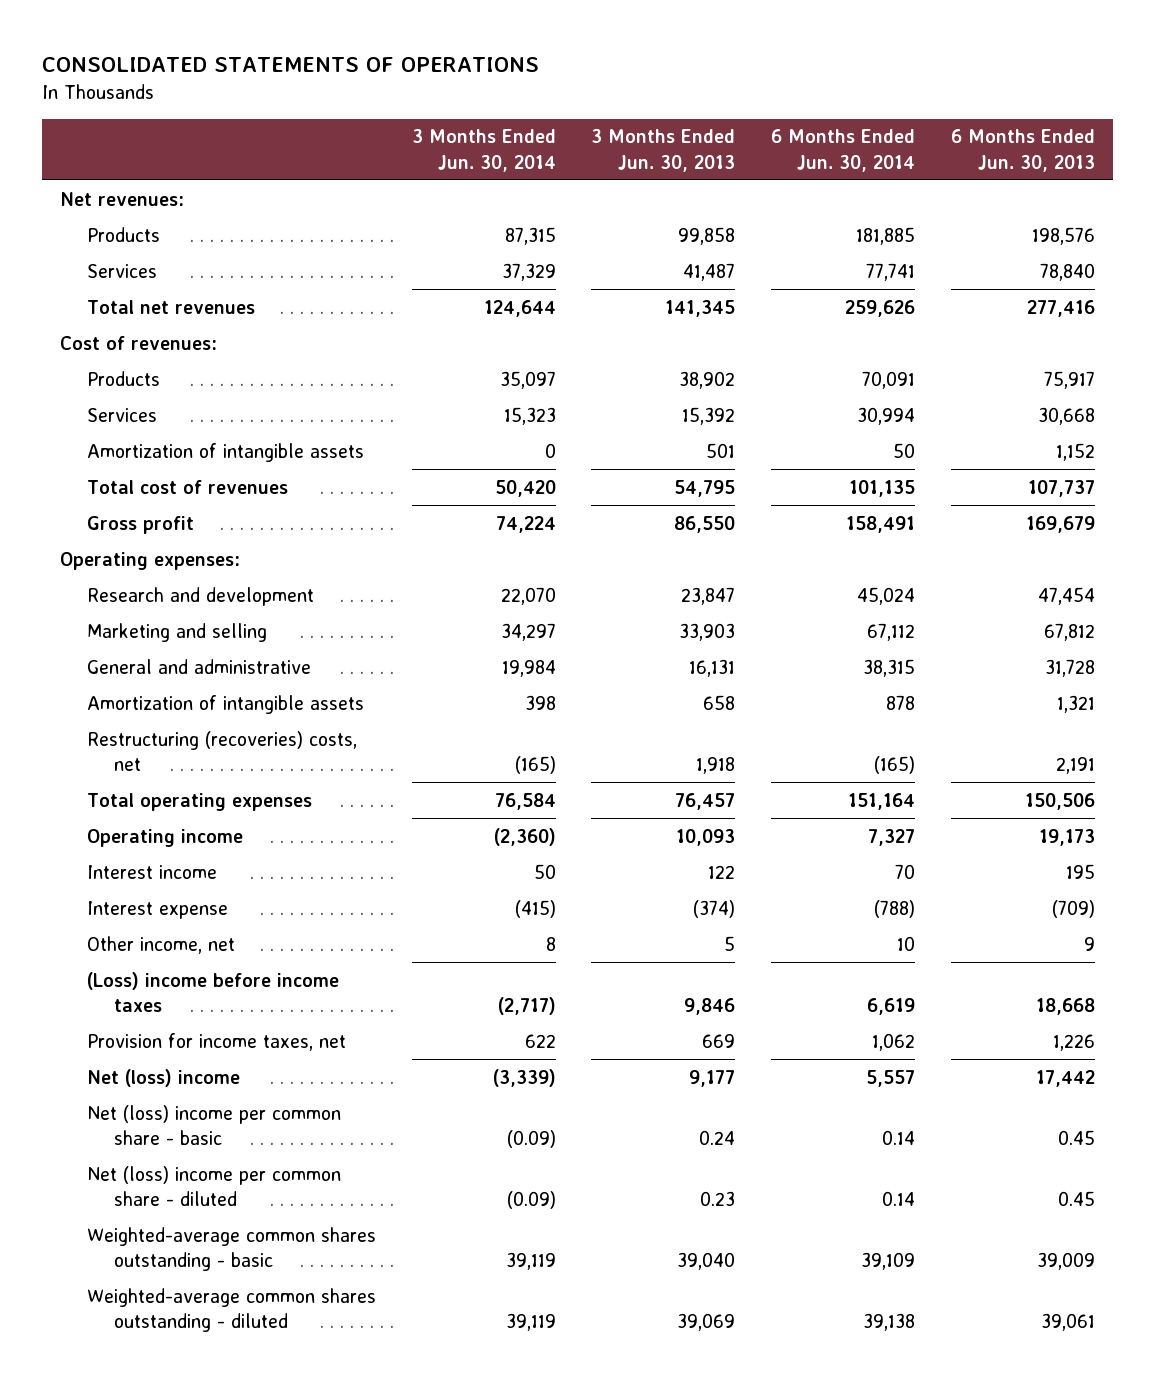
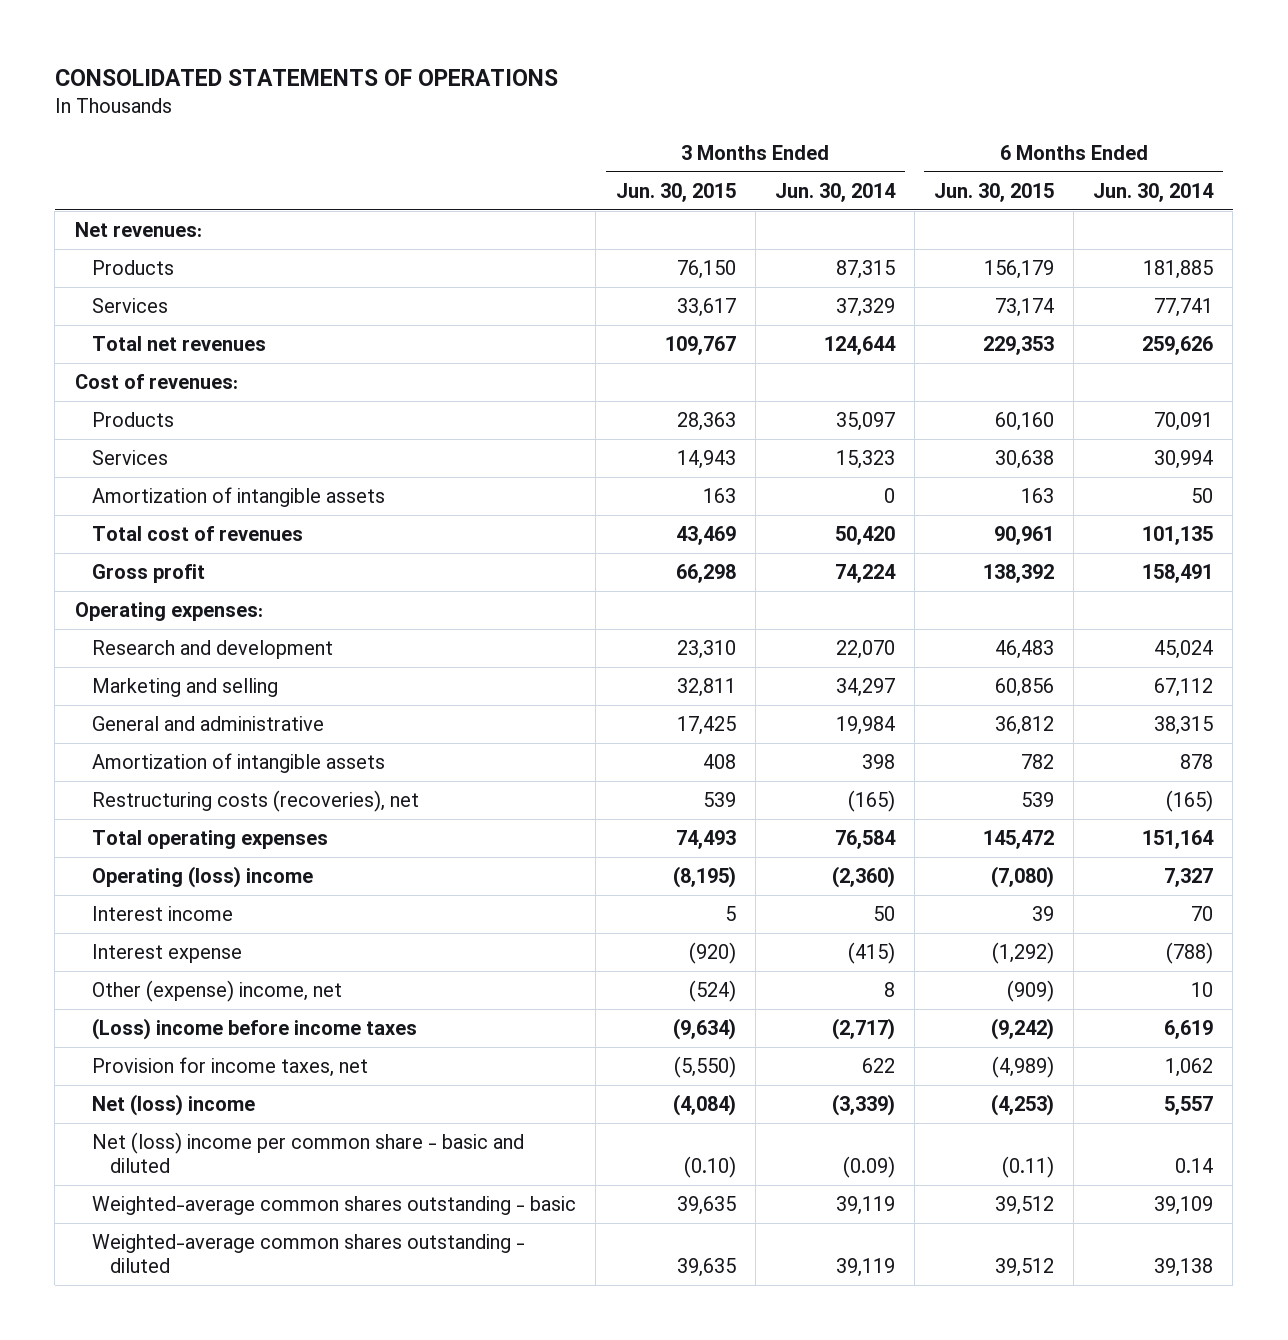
- | 3 Months Ended Jun. 30, 2014 | 3 Months Ended Jun. 30, 2013 | 6 Months Ended Jun. 30, 2014 | 6 Months Ended Jun. 30, 2013
+ | 3 Months Ended Jun. 30, 2015 | 3 Months Ended Jun. 30, 2014 | 6 Months Ended Jun. 30, 2015 | 6 Months Ended Jun. 30, 2014
- Restructuring (recoveries) costs, net | (165) | 1,918 | (165) | 2,191
+ Restructuring costs (recoveries), net | 539 | (165) | 539 | (165)
- Operating income | (2,360) | 10,093 | 7,327 | 19,173
+ Operating (loss) income | (8,195) | (2,360) | (7,080) | 7,327
- Other income, net | 8 | 5 | 10 | 9
+ Other (expense) income, net | (524) | 8 | (909) | 10
- Net (loss) income per common share - basic | (0.09) | 0.24 | 0.14 | 0.45
- Net (loss) income per common share - diluted | (0.09) | 0.23 | 0.14 | 0.45
+ Net (loss) income per common share - basic and diluted | (0.10) | (0.09) | (0.11) | 0.14

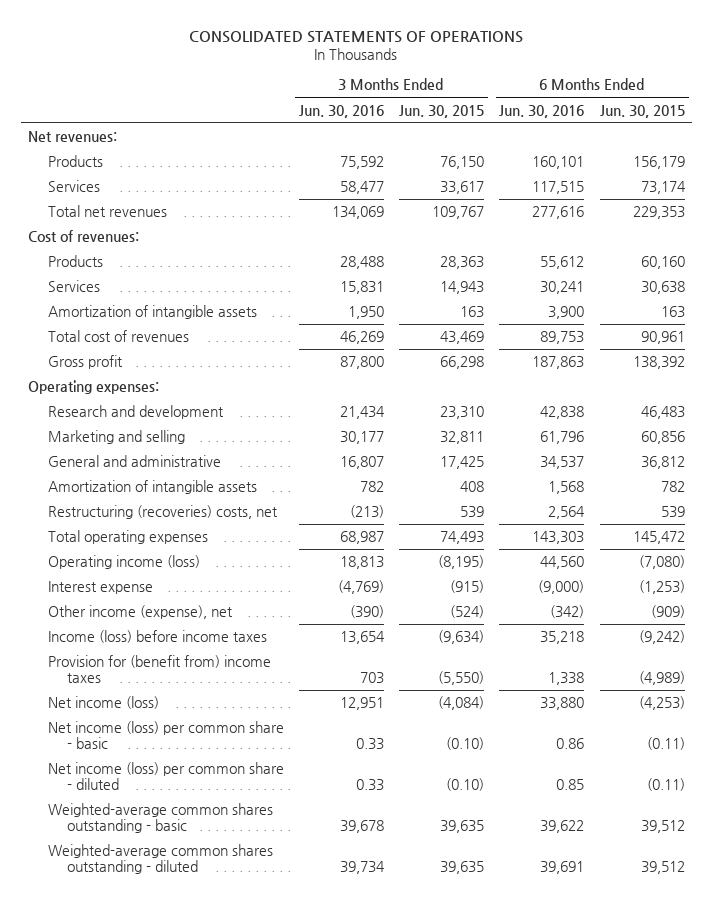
- | 3 Months Ended Jun. 30, 2015 | 3 Months Ended Jun. 30, 2014 | 6 Months Ended Jun. 30, 2015 | 6 Months Ended Jun. 30, 2014
+ | 3 Months Ended Jun. 30, 2016 | 3 Months Ended Jun. 30, 2015 | 6 Months Ended Jun. 30, 2016 | 6 Months Ended Jun. 30, 2015
- Restructuring costs (recoveries), net | 539 | (165) | 539 | (165)
+ Restructuring (recoveries) costs, net | (213) | 539 | 2,564 | 539
- Operating (loss) income | (8,195) | (2,360) | (7,080) | 7,327
- Interest income | 5 | 50 | 39 | 70
- Interest expense | (920) | (415) | (1,292) | (788)
- Other (expense) income, net | (524) | 8 | (909) | 10
- (Loss) income before income taxes | (9,634) | (2,717) | (9,242) | 6,619
- Provision for income taxes, net | (5,550) | 622 | (4,989) | 1,062
- Net (loss) income | (4,084) | (3,339) | (4,253) | 5,557
- Net (loss) income per common share - basic and diluted | (0.10) | (0.09) | (0.11) | 0.14
+ Operating income (loss) | 18,813 | (8,195) | 44,560 | (7,080)
+ Interest expense | (4,769) | (915) | (9,000) | (1,253)
+ Other income (expense), net | (390) | (524) | (342) | (909)
+ Income (loss) before income taxes | 13,654 | (9,634) | 35,218 | (9,242)
+ Provision for (benefit from) income taxes | 703 | (5,550) | 1,338 | (4,989)
+ Net income (loss) | 12,951 | (4,084) | 33,880 | (4,253)
+ Net income (loss) per common share - basic | 0.33 | (0.10) | 0.86 | (0.11)
+ Net income (loss) per common share - diluted | 0.33 | (0.10) | 0.85 | (0.11)

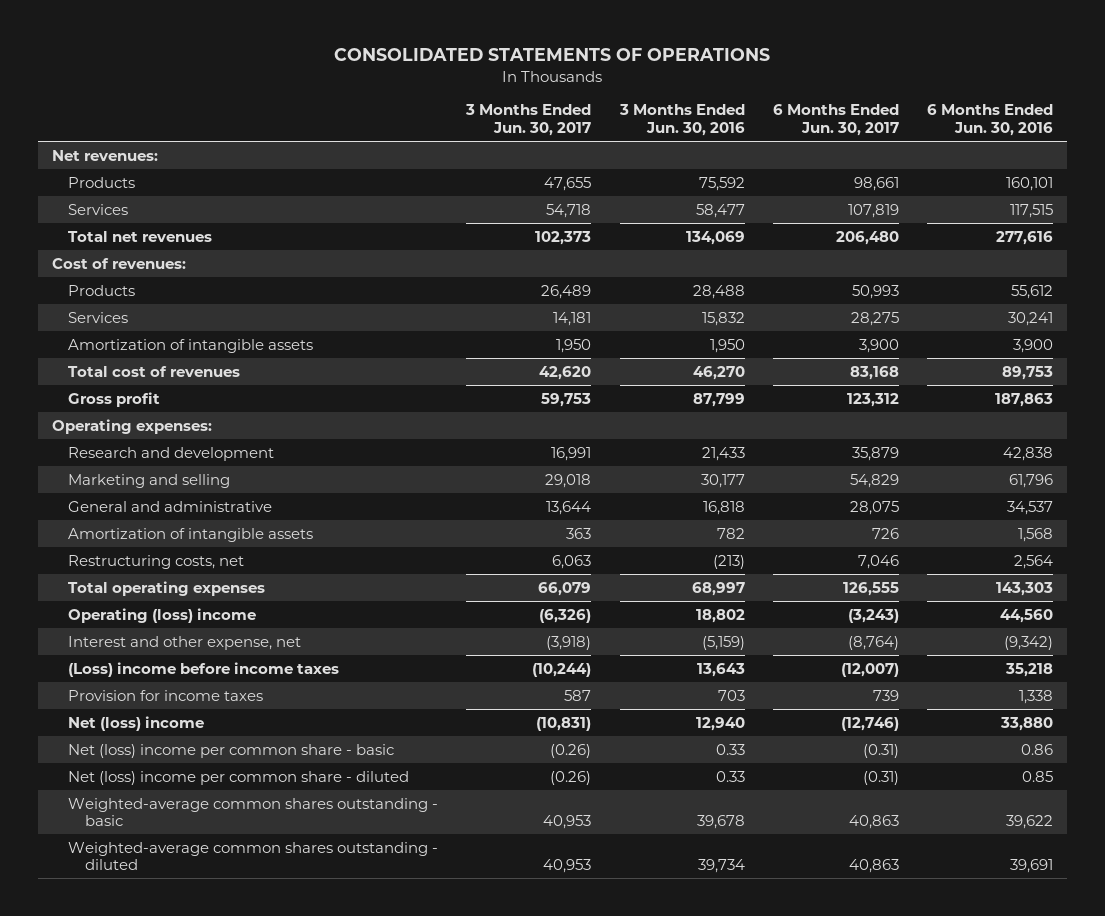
- | 3 Months Ended Jun. 30, 2016 | 3 Months Ended Jun. 30, 2015 | 6 Months Ended Jun. 30, 2016 | 6 Months Ended Jun. 30, 2015
+ | 3 Months Ended Jun. 30, 2017 | 3 Months Ended Jun. 30, 2016 | 6 Months Ended Jun. 30, 2017 | 6 Months Ended Jun. 30, 2016
- Services | 15,831 | 14,943 | 30,241 | 30,638
+ Services | 14,181 | 15,832 | 28,275 | 30,241
- Total cost of revenues | 46,269 | 43,469 | 89,753 | 90,961
- Gross profit | 87,800 | 66,298 | 187,863 | 138,392
+ Total cost of revenues | 42,620 | 46,270 | 83,168 | 89,753
+ Gross profit | 59,753 | 87,799 | 123,312 | 187,863
- Research and development | 21,434 | 23,310 | 42,838 | 46,483
+ Research and development | 16,991 | 21,433 | 35,879 | 42,838
- General and administrative | 16,807 | 17,425 | 34,537 | 36,812
+ General and administrative | 13,644 | 16,818 | 28,075 | 34,537
- Restructuring (recoveries) costs, net | (213) | 539 | 2,564 | 539
- Total operating expenses | 68,987 | 74,493 | 143,303 | 145,472
- Operating income (loss) | 18,813 | (8,195) | 44,560 | (7,080)
- Interest expense | (4,769) | (915) | (9,000) | (1,253)
- Other income (expense), net | (390) | (524) | (342) | (909)
- Income (loss) before income taxes | 13,654 | (9,634) | 35,218 | (9,242)
- Provision for (benefit from) income taxes | 703 | (5,550) | 1,338 | (4,989)
- Net income (loss) | 12,951 | (4,084) | 33,880 | (4,253)
- Net income (loss) per common share - basic | 0.33 | (0.10) | 0.86 | (0.11)
- Net income (loss) per common share - diluted | 0.33 | (0.10) | 0.85 | (0.11)
+ Restructuring costs, net | 6,063 | (213) | 7,046 | 2,564
+ Total operating expenses | 66,079 | 68,997 | 126,555 | 143,303
+ Operating (loss) income | (6,326) | 18,802 | (3,243) | 44,560
+ Interest and other expense, net | (3,918) | (5,159) | (8,764) | (9,342)
+ (Loss) income before income taxes | (10,244) | 13,643 | (12,007) | 35,218
+ Provision for income taxes | 587 | 703 | 739 | 1,338
+ Net (loss) income | (10,831) | 12,940 | (12,746) | 33,880
+ Net (loss) income per common share - basic | (0.26) | 0.33 | (0.31) | 0.86
+ Net (loss) income per common share - diluted | (0.26) | 0.33 | (0.31) | 0.85

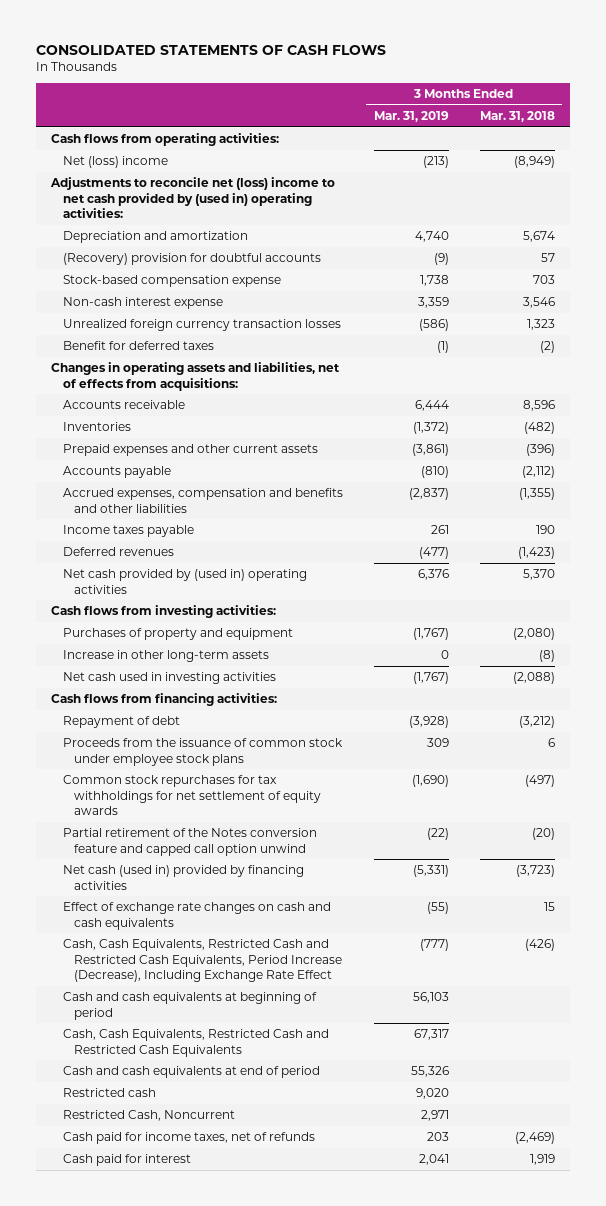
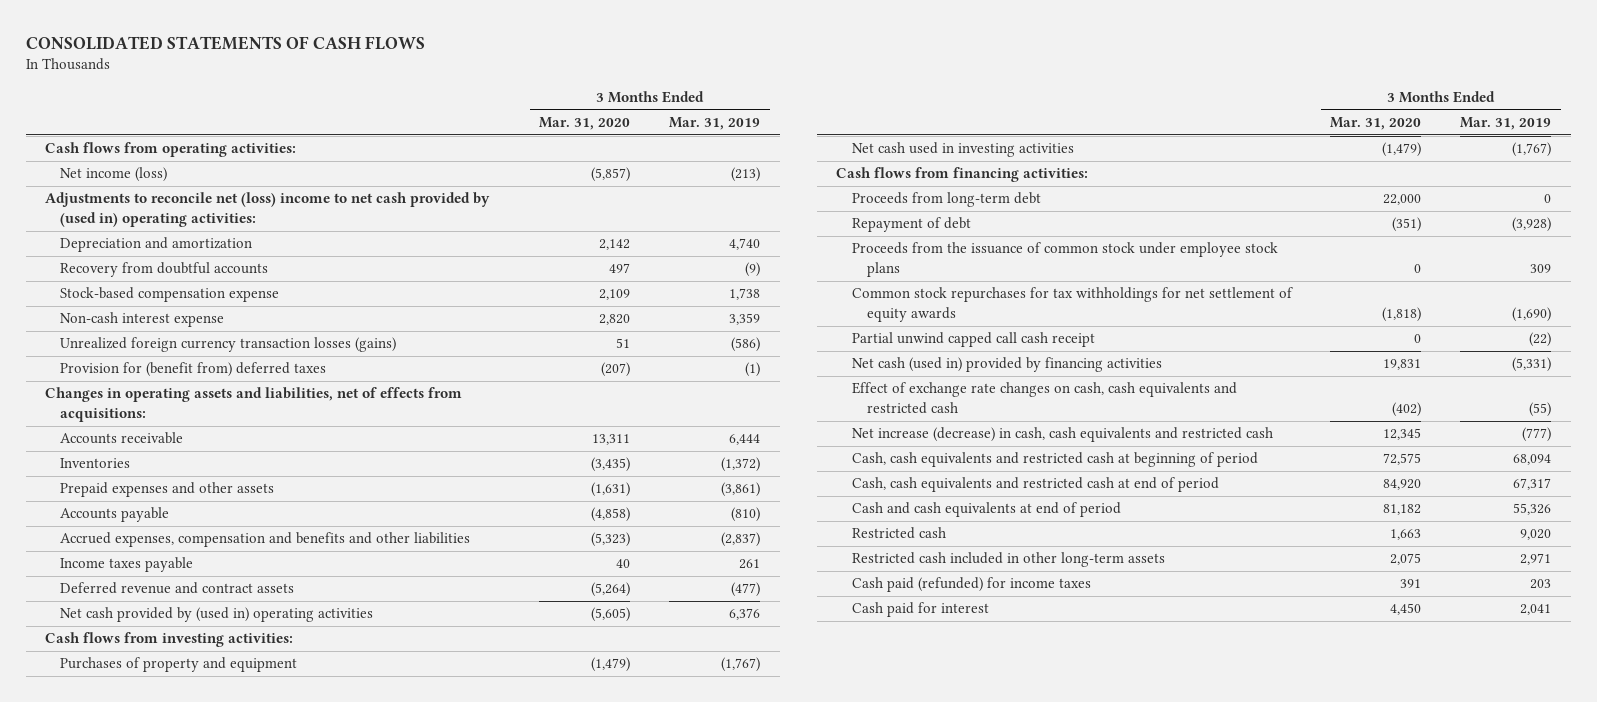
- | 3 Months Ended Mar. 31, 2019 | 3 Months Ended Mar. 31, 2018
+ | 3 Months Ended Mar. 31, 2020 | 3 Months Ended Mar. 31, 2019
- Net (loss) income | (213) | (8,949)
+ Net income (loss) | (5,857) | (213)
- (Recovery) provision for doubtful accounts | (9) | 57
+ Recovery from doubtful accounts | 497 | (9)
- Unrealized foreign currency transaction losses | (586) | 1,323
- Benefit for deferred taxes | (1) | (2)
+ Unrealized foreign currency transaction losses (gains) | 51 | (586)
+ Provision for (benefit from) deferred taxes | (207) | (1)
- Prepaid expenses and other current assets | (3,861) | (396)
+ Prepaid expenses and other assets | (1,631) | (3,861)
- Deferred revenues | (477) | (1,423)
+ Deferred revenue and contract assets | (5,264) | (477)
- Increase in other long-term assets | 0 | (8)
+ Proceeds from long-term debt | 22,000 | 0
- Partial retirement of the Notes conversion feature and capped call option unwind | (22) | (20)
+ Partial unwind capped call cash receipt | 0 | (22)
- Effect of exchange rate changes on cash and cash equivalents | (55) | 15
- Cash, Cash Equivalents, Restricted Cash and Restricted Cash Equivalents, Period Increase (Decrease), Including Exchange Rate Effect | (777) | (426)
- Cash and cash equivalents at beginning of period | 56,103 |
- Cash, Cash Equivalents, Restricted Cash and Restricted Cash Equivalents | 67,317 |
+ Effect of exchange rate changes on cash, cash equivalents and restricted cash | (402) | (55)
+ Net increase (decrease) in cash, cash equivalents and restricted cash | 12,345 | (777)
+ Cash, cash equivalents and restricted cash at beginning of period | 72,575 | 68,094
+ Cash, cash equivalents and restricted cash at end of period | 84,920 | 67,317
- Restricted Cash, Noncurrent | 2,971 |
- Cash paid for income taxes, net of refunds | 203 | (2,469)
+ Restricted cash included in other long-term assets | 2,075 | 2,971
+ Cash paid (refunded) for income taxes | 391 | 203

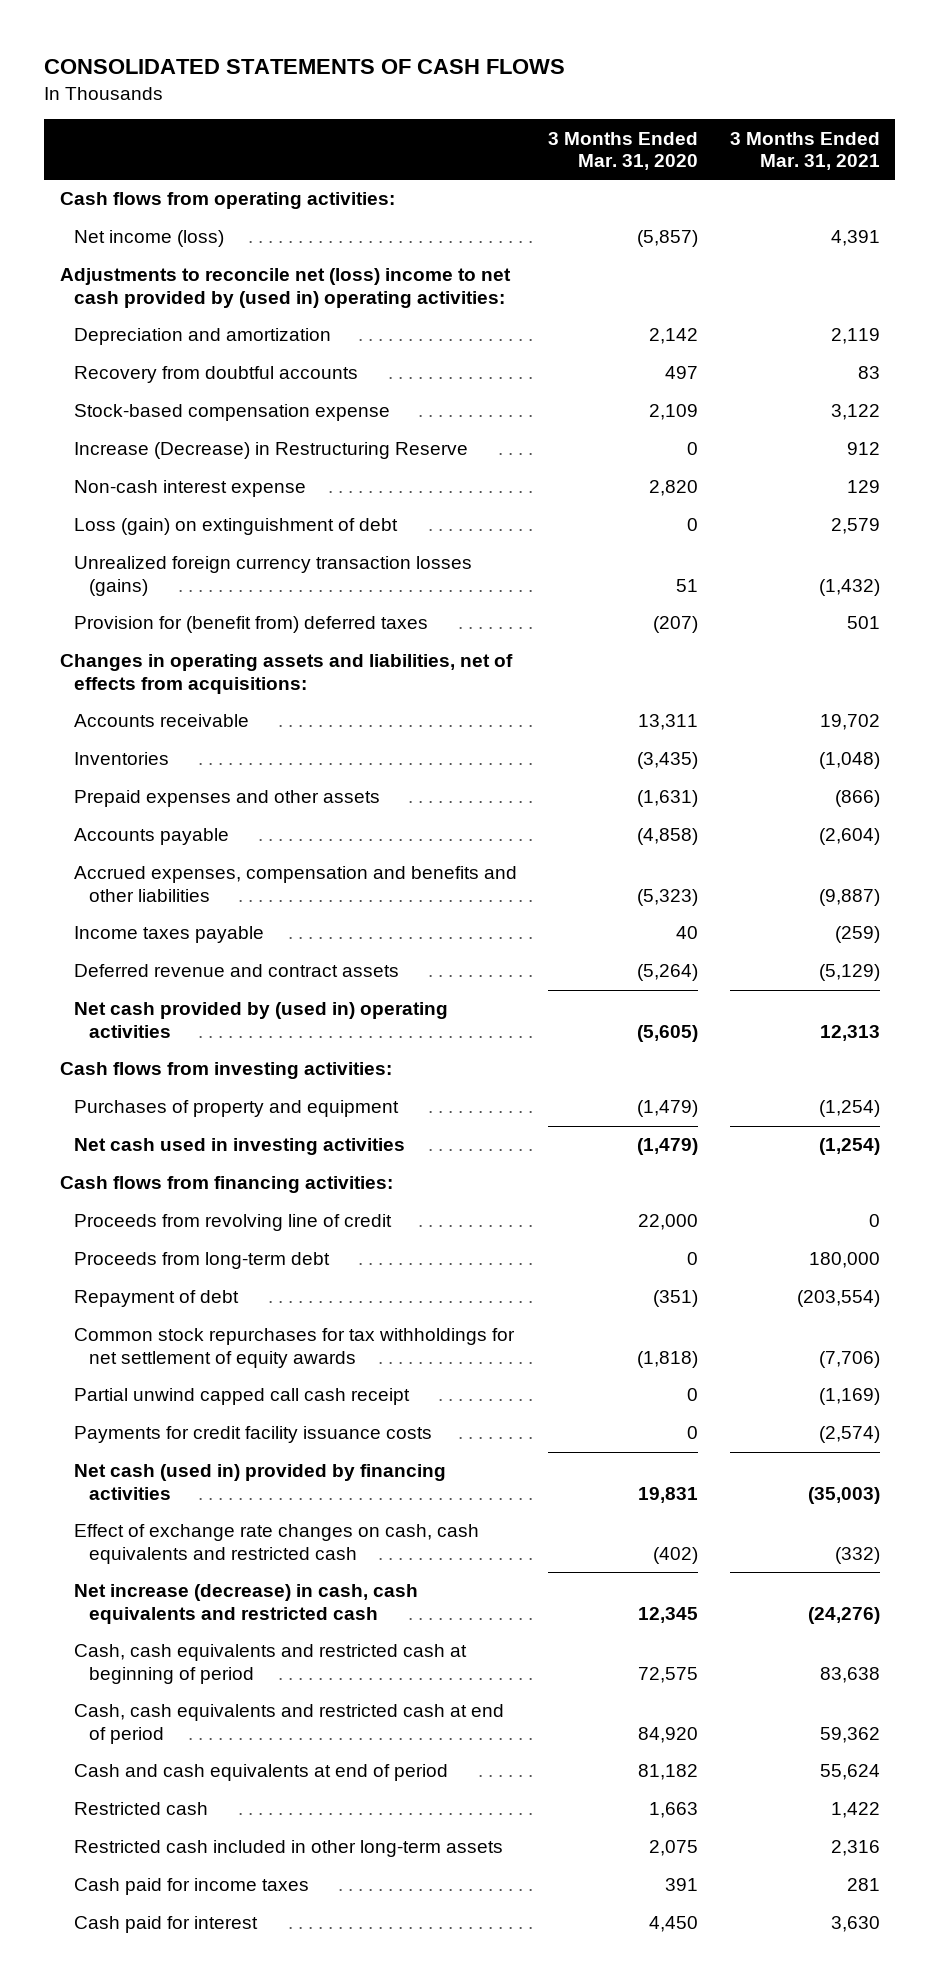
- | 3 Months Ended Mar. 31, 2020 | 3 Months Ended Mar. 31, 2019
+ | 3 Months Ended Mar. 31, 2020 | 3 Months Ended Mar. 31, 2021
+ Increase (Decrease) in Restructuring Reserve | 0 | 912
+ Loss (gain) on extinguishment of debt | 0 | 2,579
- Proceeds from long-term debt | 22,000 | 0
+ Proceeds from revolving line of credit | 22,000 | 0
+ Proceeds from long-term debt | 0 | 180,000
- Proceeds from the issuance of common stock under employee stock plans | 0 | 309
+ Payments for credit facility issuance costs | 0 | (2,574)
- Cash paid (refunded) for income taxes | 391 | 203
+ Cash paid for income taxes | 391 | 281

